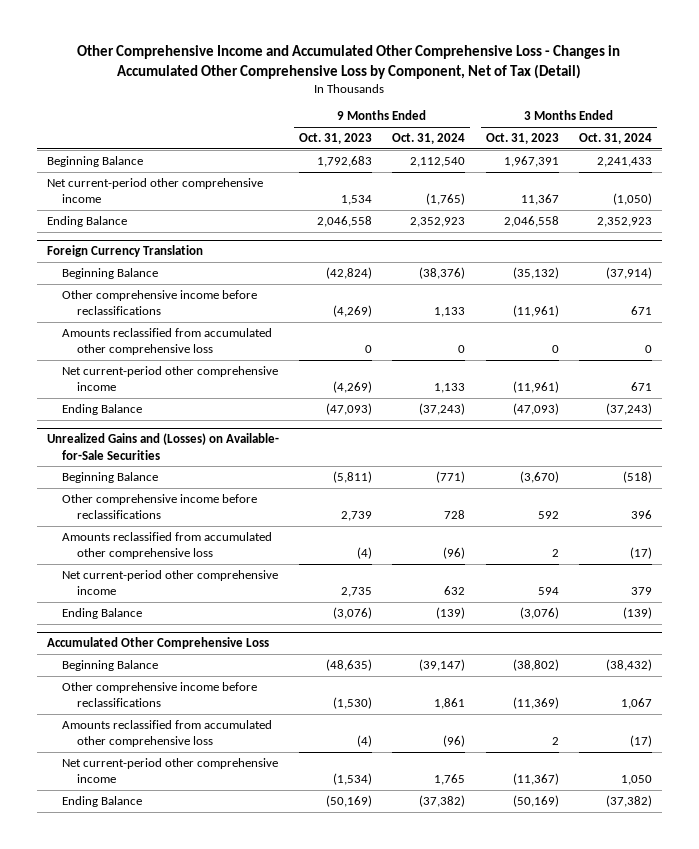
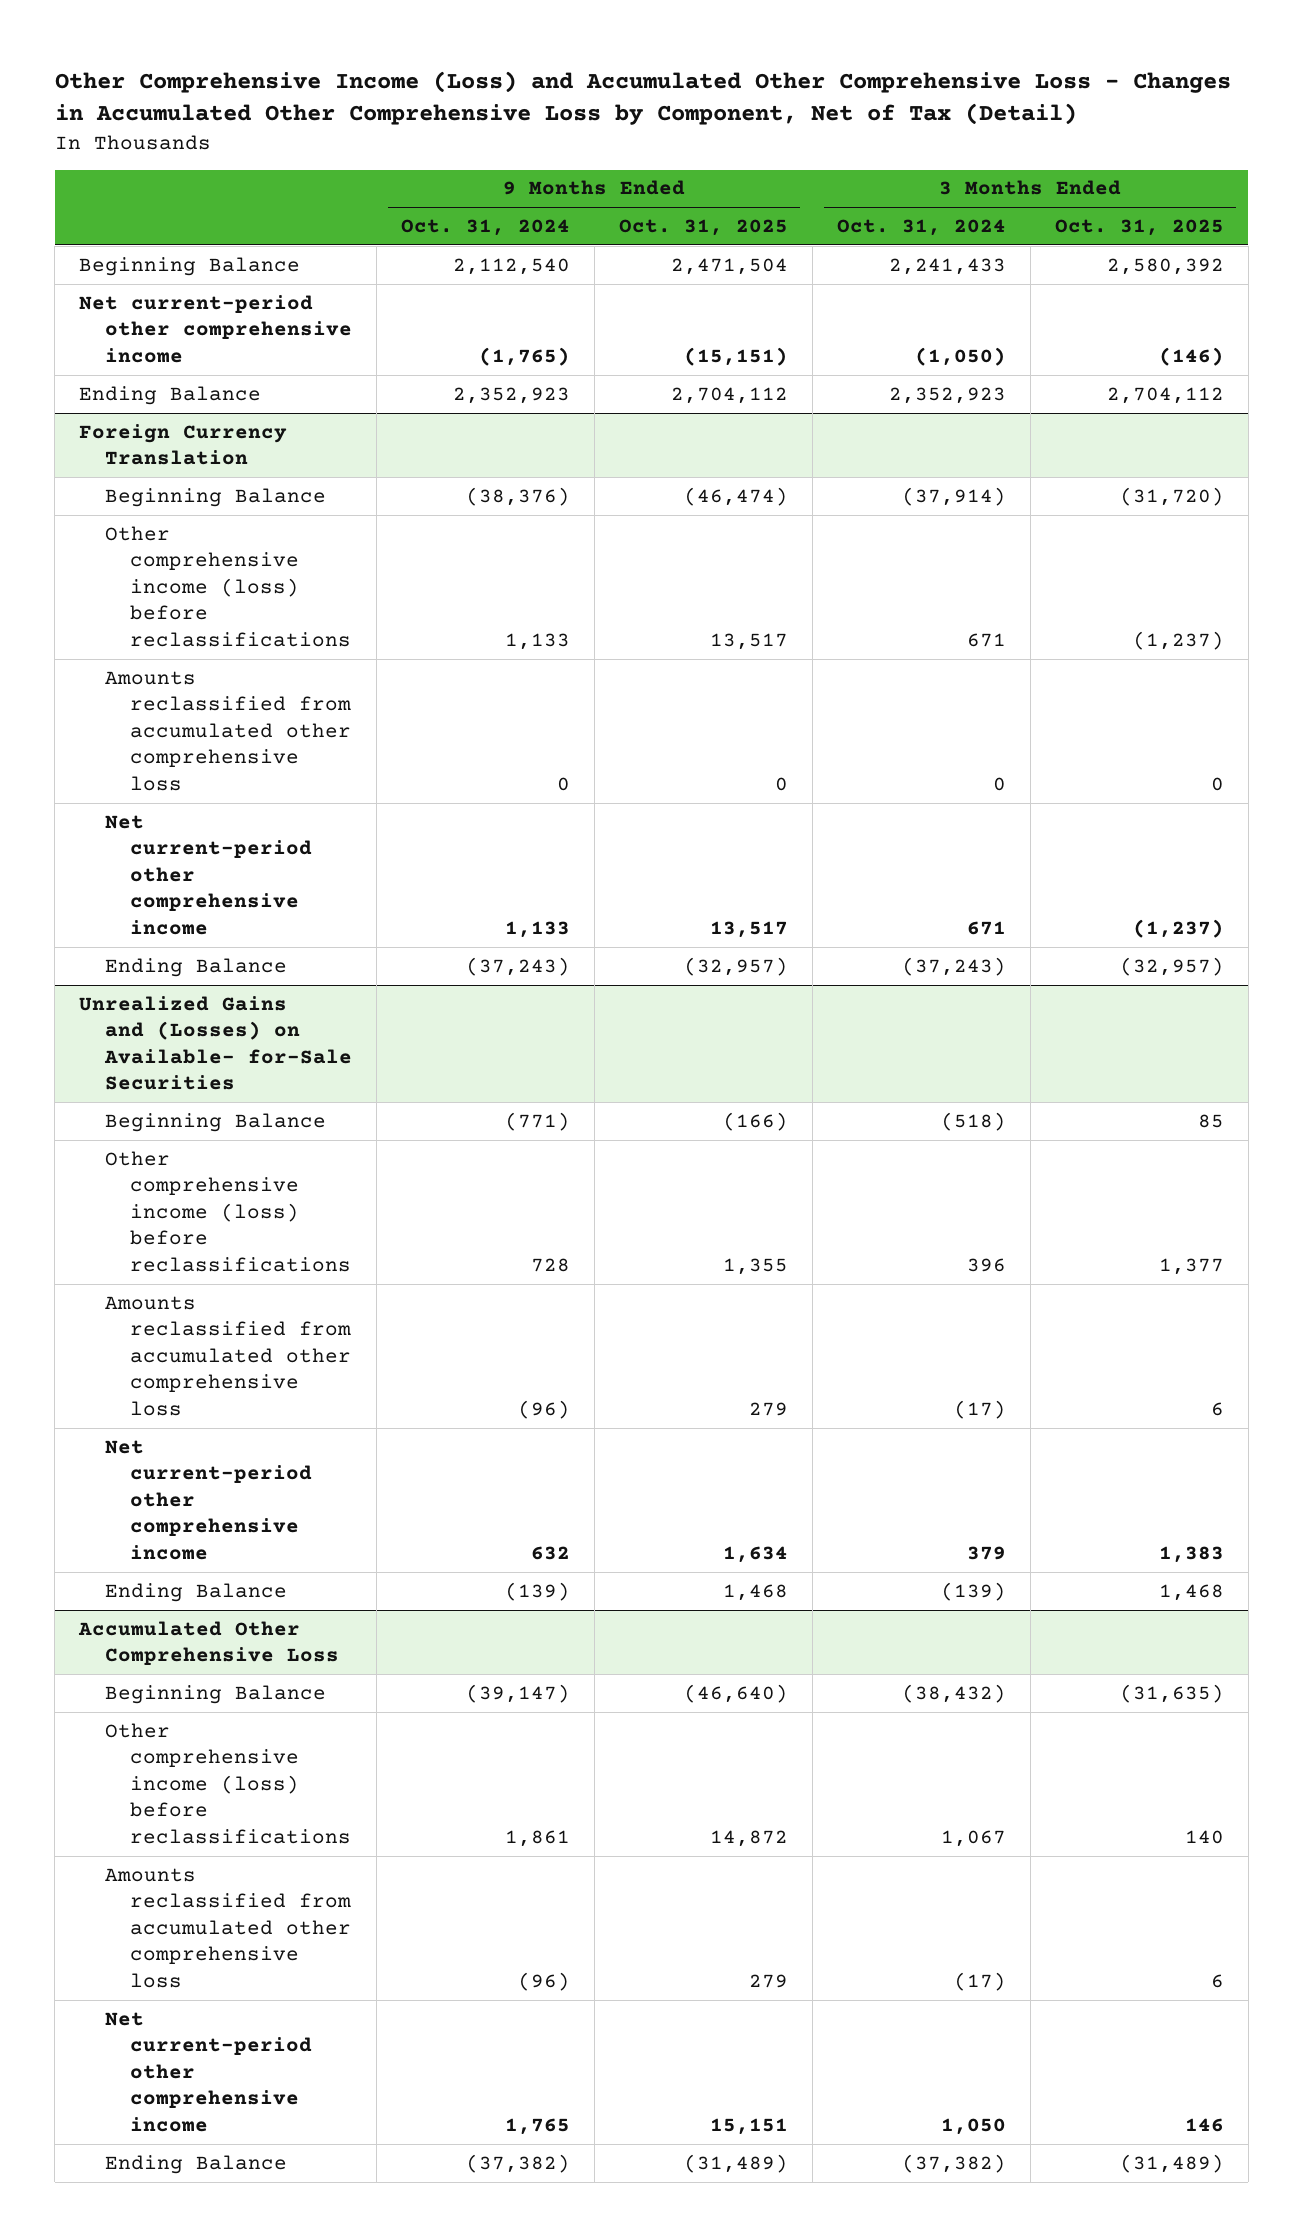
- Other Comprehensive Income and Accumulated Other Comprehensive Loss - Changes in Accumulated Other Comprehensive Loss by Component, Net of Tax (Detail)
+ Other Comprehensive Income (Loss) and Accumulated Other Comprehensive Loss - Changes in Accumulated Other Comprehensive Loss by Component, Net of Tax (Detail)
- | 9 Months Ended Oct. 31, 2023 | 9 Months Ended Oct. 31, 2024 | 3 Months Ended Oct. 31, 2023 | 3 Months Ended Oct. 31, 2024
+ | 9 Months Ended Oct. 31, 2024 | 9 Months Ended Oct. 31, 2025 | 3 Months Ended Oct. 31, 2024 | 3 Months Ended Oct. 31, 2025
@ Foreign Currency Translation
- Other comprehensive income before reclassifications | (4,269) | 1,133 | (11,961) | 671
+ Other comprehensive income (loss) before reclassifications | 1,133 | 13,517 | 671 | (1,237)
@ Unrealized Gains and (Losses) on Available- for-Sale Securities
- Other comprehensive income before reclassifications | 2,739 | 728 | 592 | 396
+ Other comprehensive income (loss) before reclassifications | 728 | 1,355 | 396 | 1,377
@ Accumulated Other Comprehensive Loss
- Other comprehensive income before reclassifications | (1,530) | 1,861 | (11,369) | 1,067
+ Other comprehensive income (loss) before reclassifications | 1,861 | 14,872 | 1,067 | 140

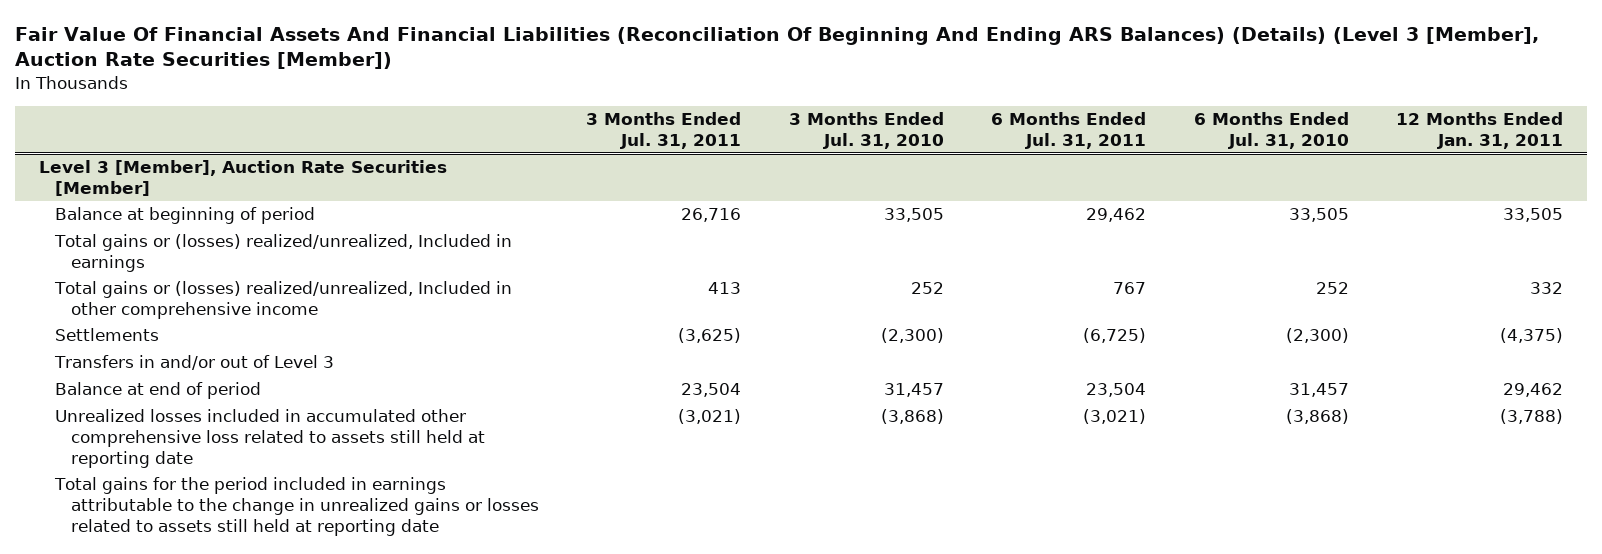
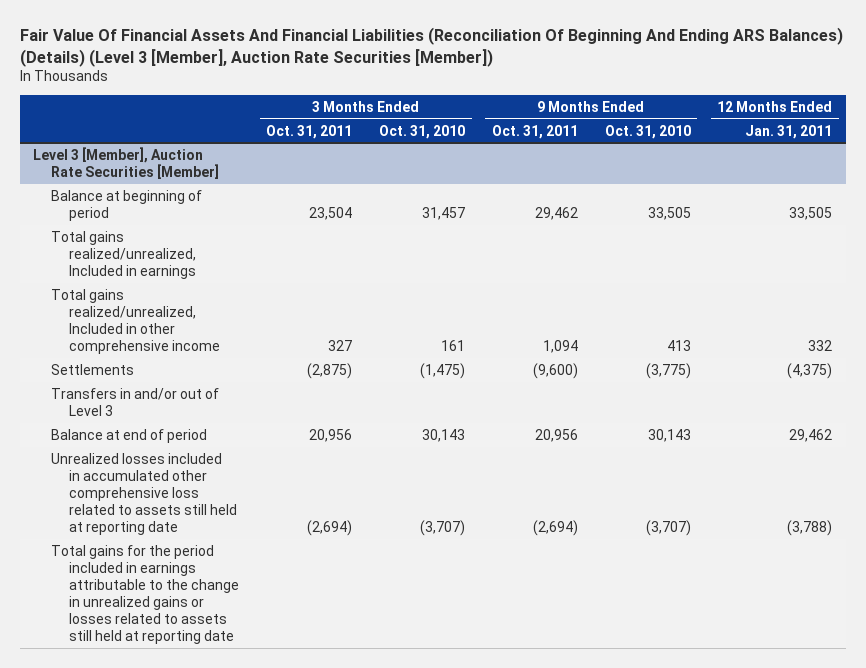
- | 3 Months Ended Jul. 31, 2011 | 3 Months Ended Jul. 31, 2010 | 6 Months Ended Jul. 31, 2011 | 6 Months Ended Jul. 31, 2010 | 12 Months Ended Jan. 31, 2011
+ | 3 Months Ended Oct. 31, 2011 | 3 Months Ended Oct. 31, 2010 | 9 Months Ended Oct. 31, 2011 | 9 Months Ended Oct. 31, 2010 | 12 Months Ended Jan. 31, 2011
@ Level 3 [Member], Auction Rate Securities [Member]
- Total gains or (losses) realized/unrealized, Included in earnings
- Total gains or (losses) realized/unrealized, Included in other comprehensive income | 413 | 252 | 767 | 252 | 332
+ Total gains realized/unrealized, Included in earnings
+ Total gains realized/unrealized, Included in other comprehensive income | 327 | 161 | 1,094 | 413 | 332

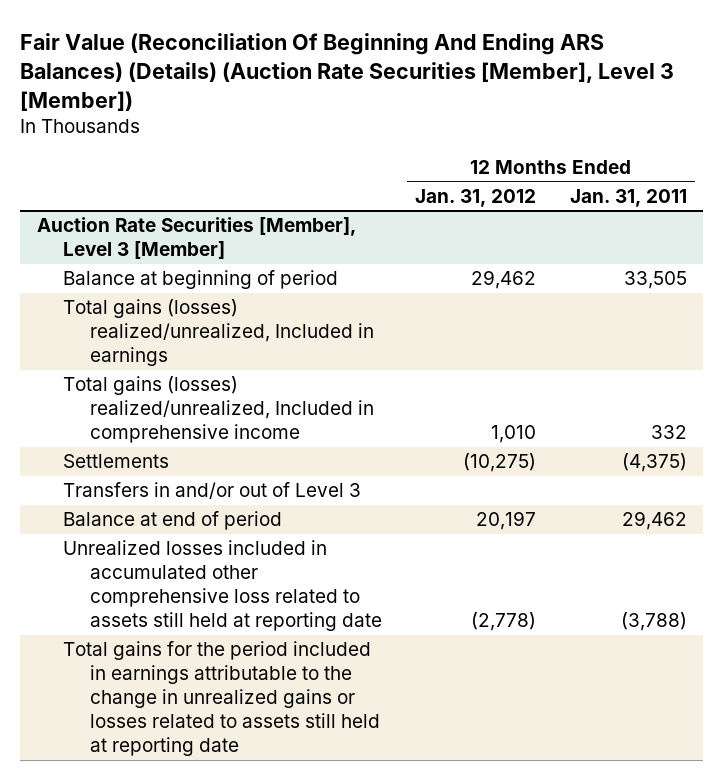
- Fair Value Of Financial Assets And Financial Liabilities (Reconciliation Of Beginning And Ending ARS Balances) (Details) (Level 3 [Member], Auction Rate Securities [Member])
+ Fair Value (Reconciliation Of Beginning And Ending ARS Balances) (Details) (Auction Rate Securities [Member], Level 3 [Member])
- | 3 Months Ended Oct. 31, 2011 | 3 Months Ended Oct. 31, 2010 | 9 Months Ended Oct. 31, 2011 | 9 Months Ended Oct. 31, 2010 | 12 Months Ended Jan. 31, 2011
+ | 12 Months Ended Jan. 31, 2012 | 12 Months Ended Jan. 31, 2011
- Level 3 [Member], Auction Rate Securities [Member]
+ Auction Rate Securities [Member], Level 3 [Member]
- Total gains realized/unrealized, Included in earnings
- Total gains realized/unrealized, Included in other comprehensive income | 327 | 161 | 1,094 | 413 | 332
+ Total gains (losses) realized/unrealized, Included in earnings
+ Total gains (losses) realized/unrealized, Included in comprehensive income | 1,010 | 332

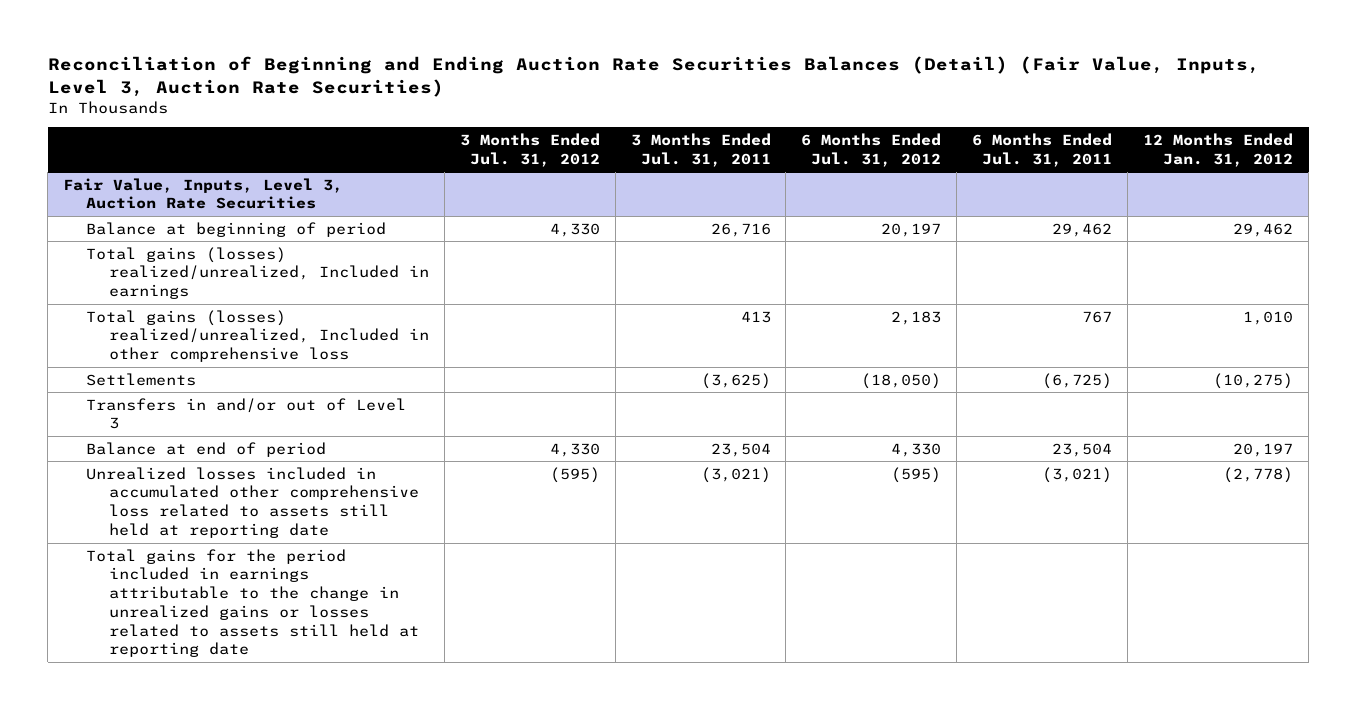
- Fair Value (Reconciliation Of Beginning And Ending ARS Balances) (Details) (Auction Rate Securities [Member], Level 3 [Member])
+ Reconciliation of Beginning and Ending Auction Rate Securities Balances (Detail) (Fair Value, Inputs, Level 3, Auction Rate Securities)
- | 12 Months Ended Jan. 31, 2012 | 12 Months Ended Jan. 31, 2011
+ | 3 Months Ended Jul. 31, 2012 | 3 Months Ended Jul. 31, 2011 | 6 Months Ended Jul. 31, 2012 | 6 Months Ended Jul. 31, 2011 | 12 Months Ended Jan. 31, 2012
- Auction Rate Securities [Member], Level 3 [Member]
+ Fair Value, Inputs, Level 3, Auction Rate Securities
- Total gains (losses) realized/unrealized, Included in comprehensive income | 1,010 | 332
+ Total gains (losses) realized/unrealized, Included in other comprehensive loss | | 413 | 2,183 | 767 | 1,010

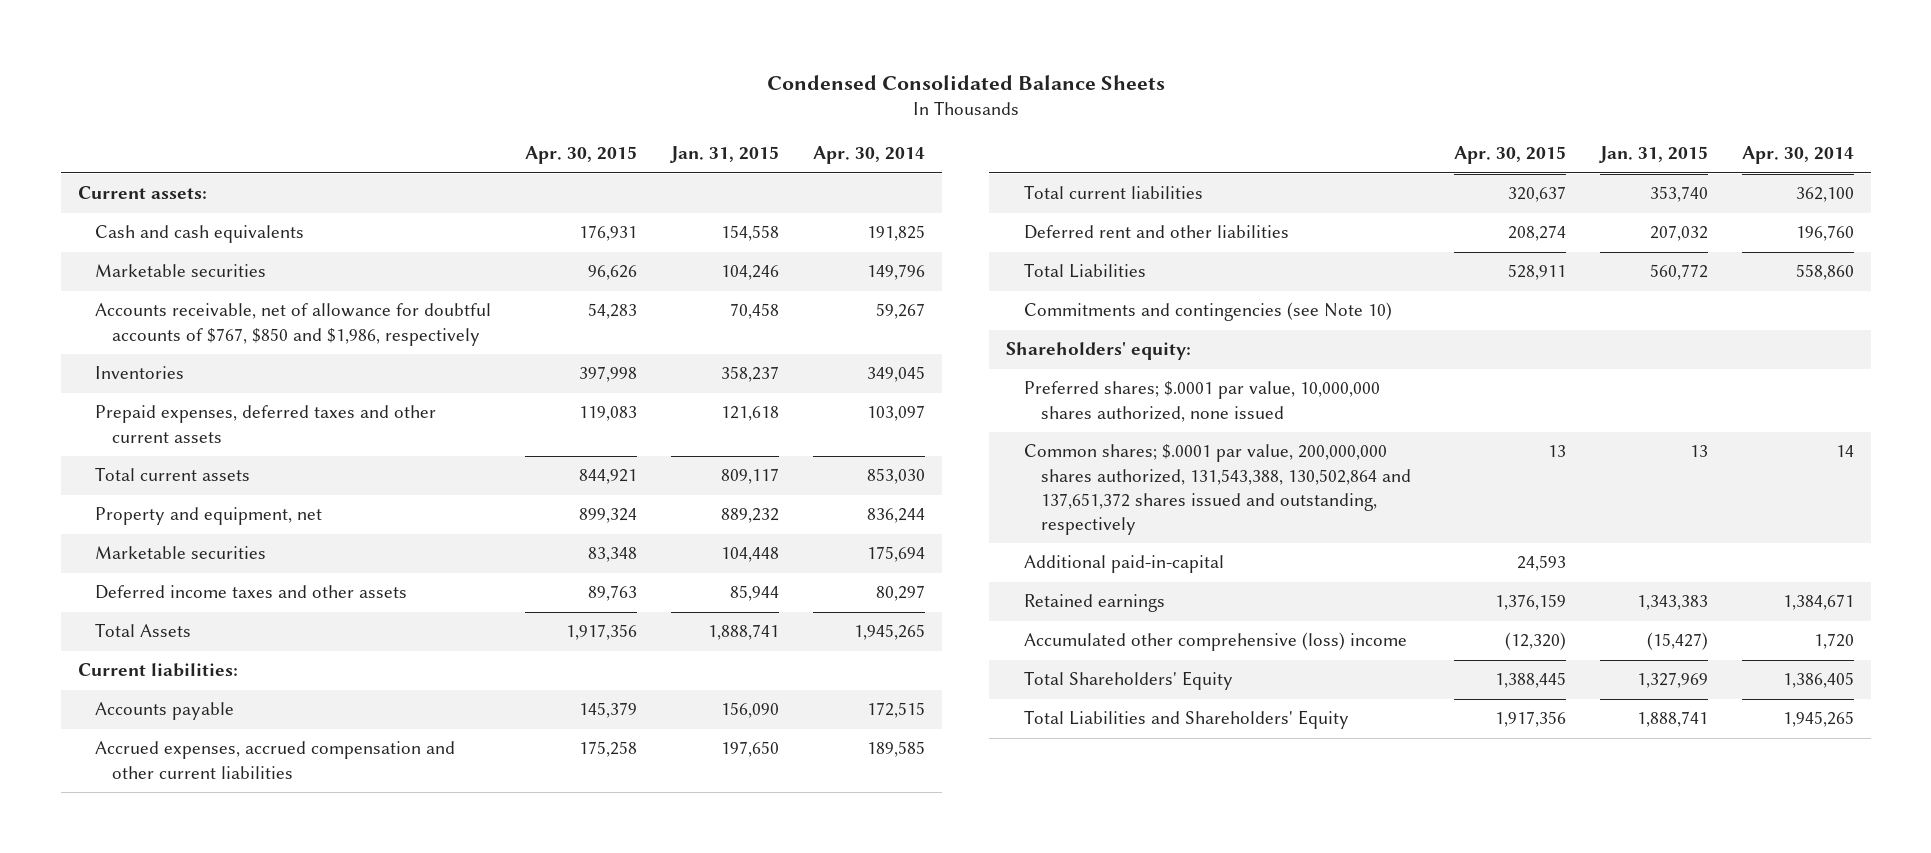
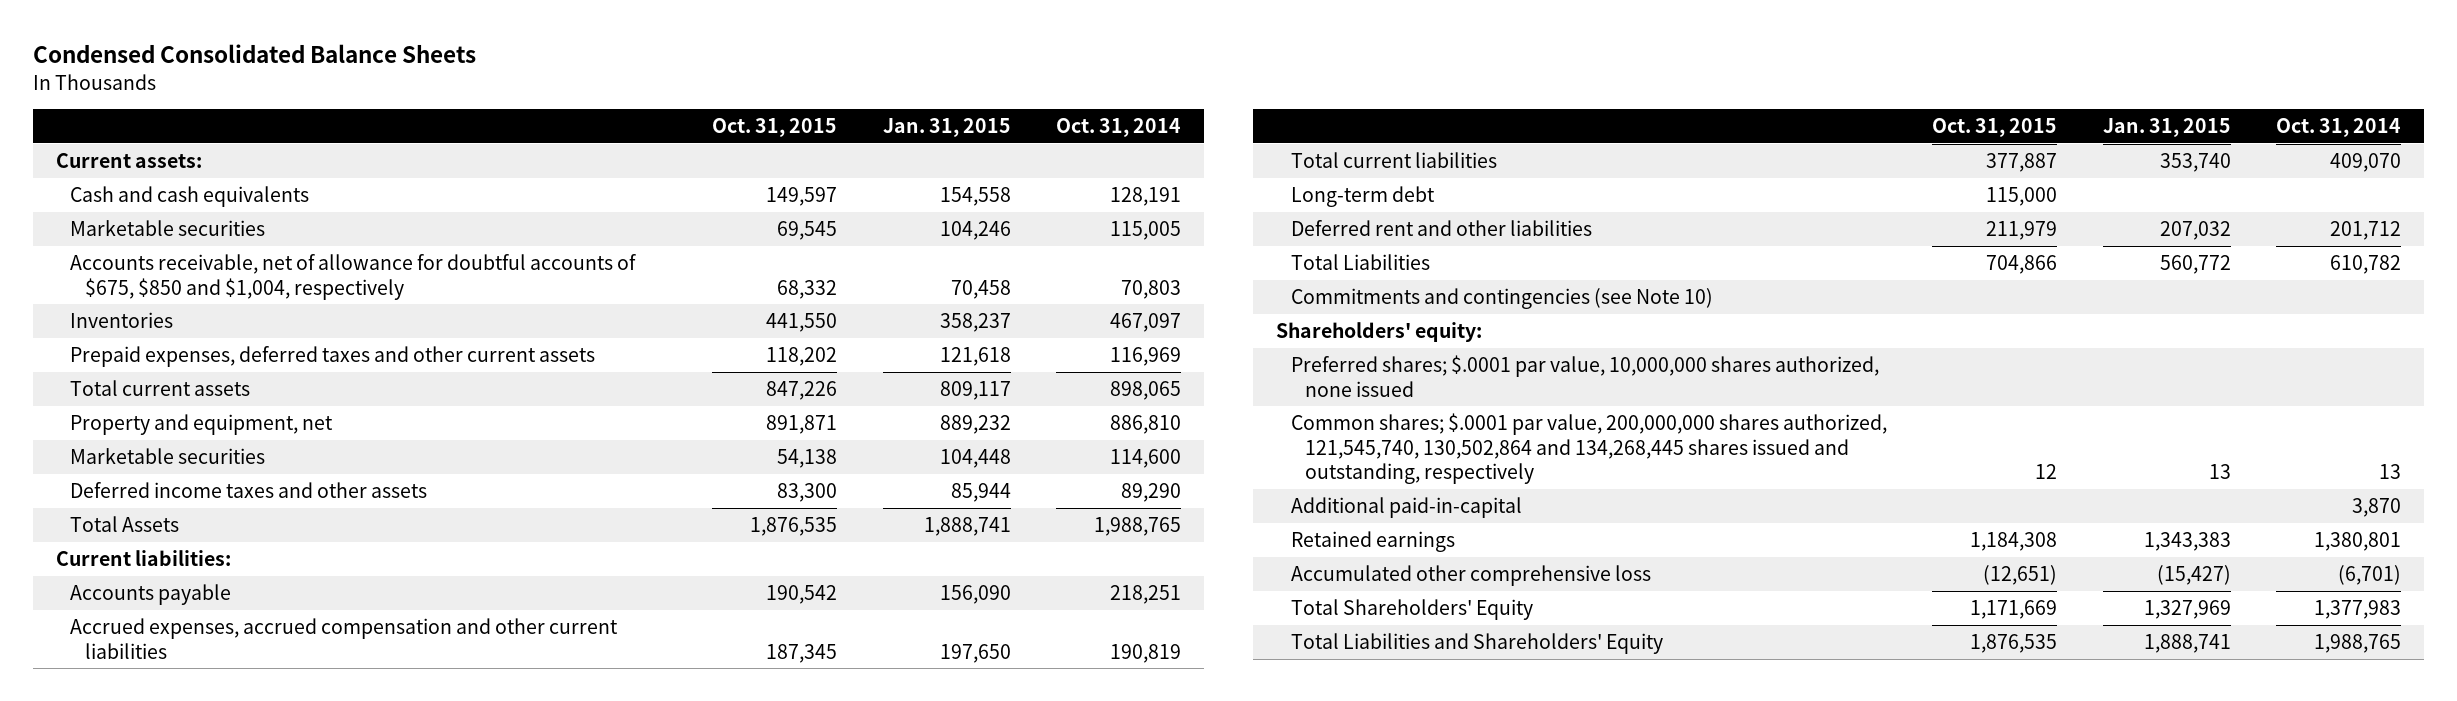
- | Apr. 30, 2015 | Jan. 31, 2015 | Apr. 30, 2014
+ | Oct. 31, 2015 | Jan. 31, 2015 | Oct. 31, 2014
- Accounts receivable, net of allowance for doubtful accounts of $767, $850 and $1,986, respectively | 54,283 | 70,458 | 59,267
+ Accounts receivable, net of allowance for doubtful accounts of $675, $850 and $1,004, respectively | 68,332 | 70,458 | 70,803
+ Long-term debt | 115,000 | |
- Common shares; $.0001 par value, 200,000,000 shares authorized, 131,543,388, 130,502,864 and 137,651,372 shares issued and outstanding, respectively | 13 | 13 | 14
+ Common shares; $.0001 par value, 200,000,000 shares authorized, 121,545,740, 130,502,864 and 134,268,445 shares issued and outstanding, respectively | 12 | 13 | 13
- Accumulated other comprehensive (loss) income | (12,320) | (15,427) | 1,720
+ Accumulated other comprehensive loss | (12,651) | (15,427) | (6,701)

